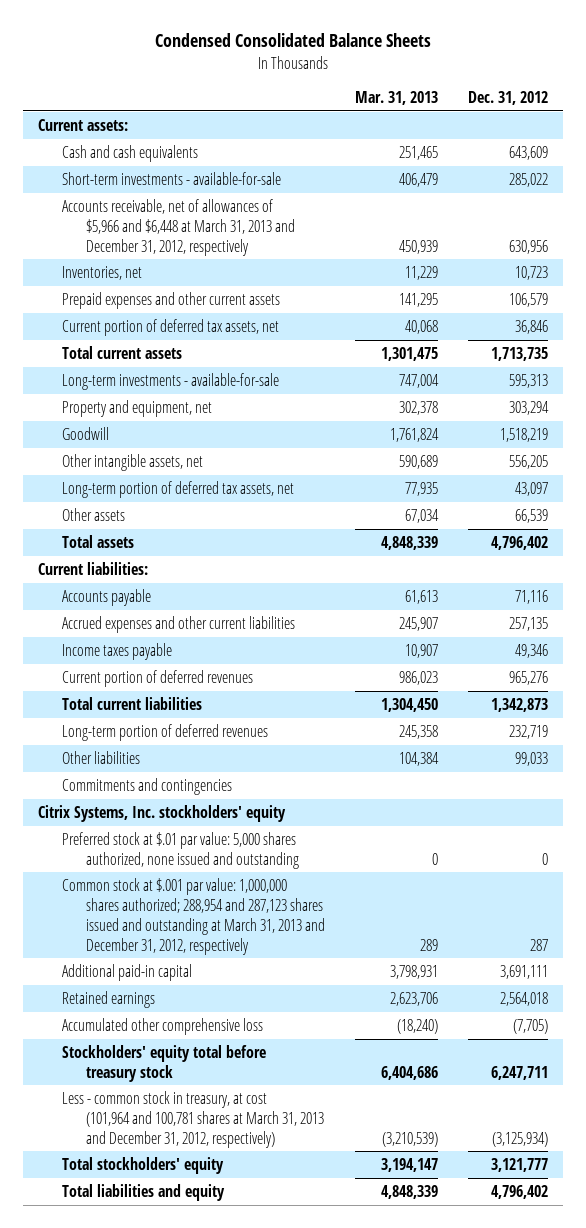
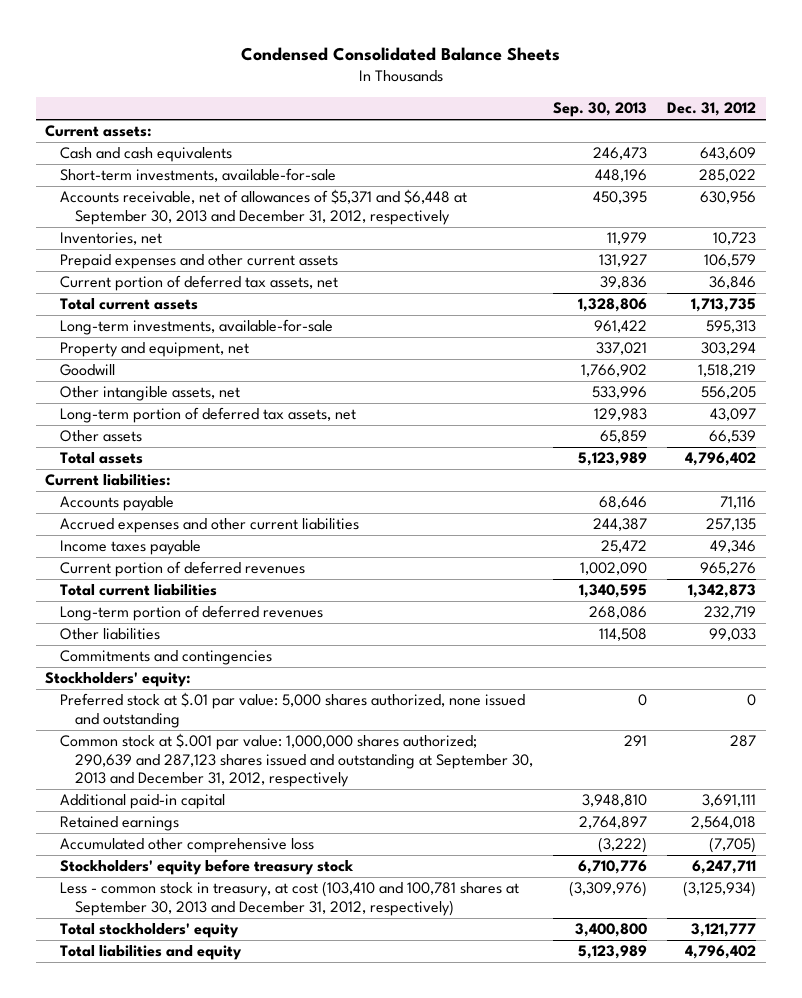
- | Mar. 31, 2013 | Dec. 31, 2012
+ | Sep. 30, 2013 | Dec. 31, 2012
- Short-term investments - available-for-sale | 406,479 | 285,022
- Accounts receivable, net of allowances of $5,966 and $6,448 at March 31, 2013 and December 31, 2012, respectively | 450,939 | 630,956
+ Short-term investments, available-for-sale | 448,196 | 285,022
+ Accounts receivable, net of allowances of $5,371 and $6,448 at September 30, 2013 and December 31, 2012, respectively | 450,395 | 630,956
- Long-term investments - available-for-sale | 747,004 | 595,313
+ Long-term investments, available-for-sale | 961,422 | 595,313
- Citrix Systems, Inc. stockholders' equity
+ Stockholders' equity:
- Common stock at $.001 par value: 1,000,000 shares authorized; 288,954 and 287,123 shares issued and outstanding at March 31, 2013 and December 31, 2012, respectively | 289 | 287
+ Common stock at $.001 par value: 1,000,000 shares authorized; 290,639 and 287,123 shares issued and outstanding at September 30, 2013 and December 31, 2012, respectively | 291 | 287
- Stockholders' equity total before treasury stock | 6,404,686 | 6,247,711
- Less - common stock in treasury, at cost (101,964 and 100,781 shares at March 31, 2013 and December 31, 2012, respectively) | (3,210,539) | (3,125,934)
+ Stockholders' equity before treasury stock | 6,710,776 | 6,247,711
+ Less - common stock in treasury, at cost (103,410 and 100,781 shares at September 30, 2013 and December 31, 2012, respectively) | (3,309,976) | (3,125,934)

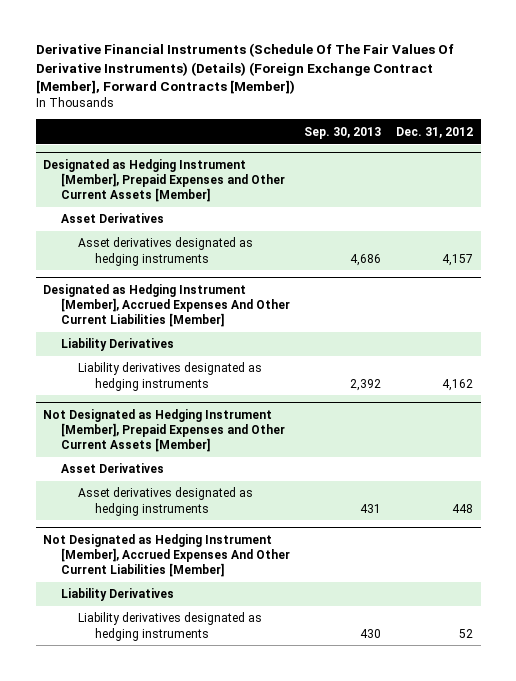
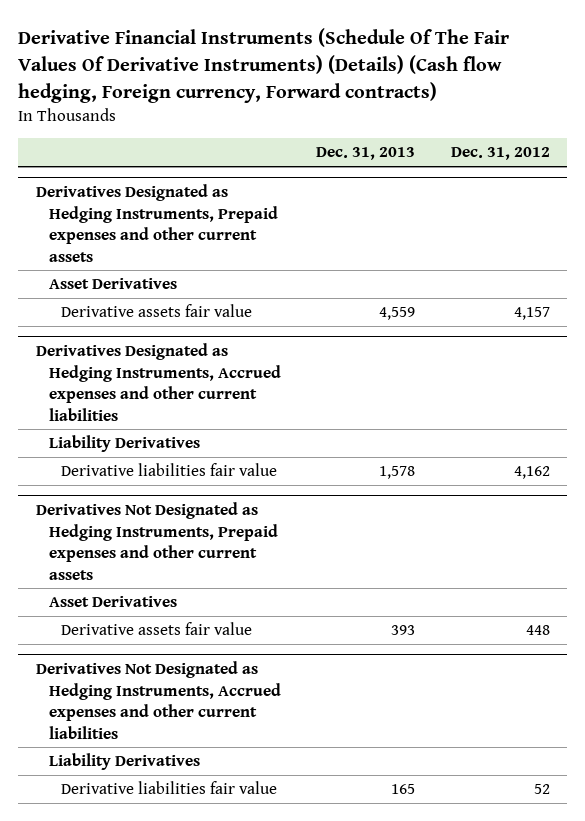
- Derivative Financial Instruments (Schedule Of The Fair Values Of Derivative Instruments) (Details) (Foreign Exchange Contract [Member], Forward Contracts [Member])
+ Derivative Financial Instruments (Schedule Of The Fair Values Of Derivative Instruments) (Details) (Cash flow hedging, Foreign currency, Forward contracts)
- | Sep. 30, 2013 | Dec. 31, 2012
+ | Dec. 31, 2013 | Dec. 31, 2012
- Designated as Hedging Instrument [Member], Prepaid Expenses and Other Current Assets [Member]
+ Derivatives Designated as Hedging Instruments, Prepaid expenses and other current assets
- Asset derivatives designated as hedging instruments | 4,686 | 4,157
- Designated as Hedging Instrument [Member], Accrued Expenses And Other Current Liabilities [Member]
+ Derivative assets fair value | 4,559 | 4,157
+ Derivatives Designated as Hedging Instruments, Accrued expenses and other current liabilities
- Liability derivatives designated as hedging instruments | 2,392 | 4,162
- Not Designated as Hedging Instrument [Member], Prepaid Expenses and Other Current Assets [Member]
+ Derivative liabilities fair value | 1,578 | 4,162
+ Derivatives Not Designated as Hedging Instruments, Prepaid expenses and other current assets
- Asset derivatives designated as hedging instruments | 431 | 448
- Not Designated as Hedging Instrument [Member], Accrued Expenses And Other Current Liabilities [Member]
+ Derivative assets fair value | 393 | 448
+ Derivatives Not Designated as Hedging Instruments, Accrued expenses and other current liabilities
- Liability derivatives designated as hedging instruments | 430 | 52
+ Derivative liabilities fair value | 165 | 52

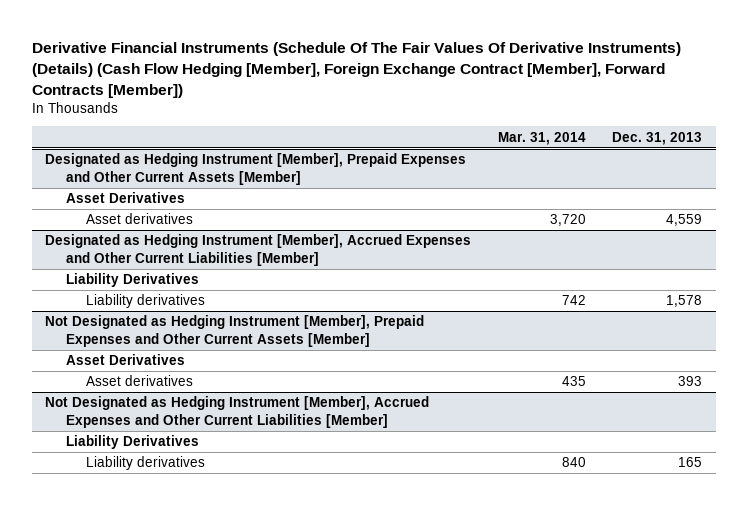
- Derivative Financial Instruments (Schedule Of The Fair Values Of Derivative Instruments) (Details) (Cash flow hedging, Foreign currency, Forward contracts)
+ Derivative Financial Instruments (Schedule Of The Fair Values Of Derivative Instruments) (Details) (Cash Flow Hedging [Member], Foreign Exchange Contract [Member], Forward Contracts [Member])
- | Dec. 31, 2013 | Dec. 31, 2012
+ | Mar. 31, 2014 | Dec. 31, 2013
- Derivatives Designated as Hedging Instruments, Prepaid expenses and other current assets
+ Designated as Hedging Instrument [Member], Prepaid Expenses and Other Current Assets [Member]
- Derivative assets fair value | 4,559 | 4,157
- Derivatives Designated as Hedging Instruments, Accrued expenses and other current liabilities
+ Asset derivatives | 3,720 | 4,559
+ Designated as Hedging Instrument [Member], Accrued Expenses and Other Current Liabilities [Member]
- Derivative liabilities fair value | 1,578 | 4,162
- Derivatives Not Designated as Hedging Instruments, Prepaid expenses and other current assets
+ Liability derivatives | 742 | 1,578
+ Not Designated as Hedging Instrument [Member], Prepaid Expenses and Other Current Assets [Member]
- Derivative assets fair value | 393 | 448
- Derivatives Not Designated as Hedging Instruments, Accrued expenses and other current liabilities
+ Asset derivatives | 435 | 393
+ Not Designated as Hedging Instrument [Member], Accrued Expenses and Other Current Liabilities [Member]
- Derivative liabilities fair value | 165 | 52
+ Liability derivatives | 840 | 165

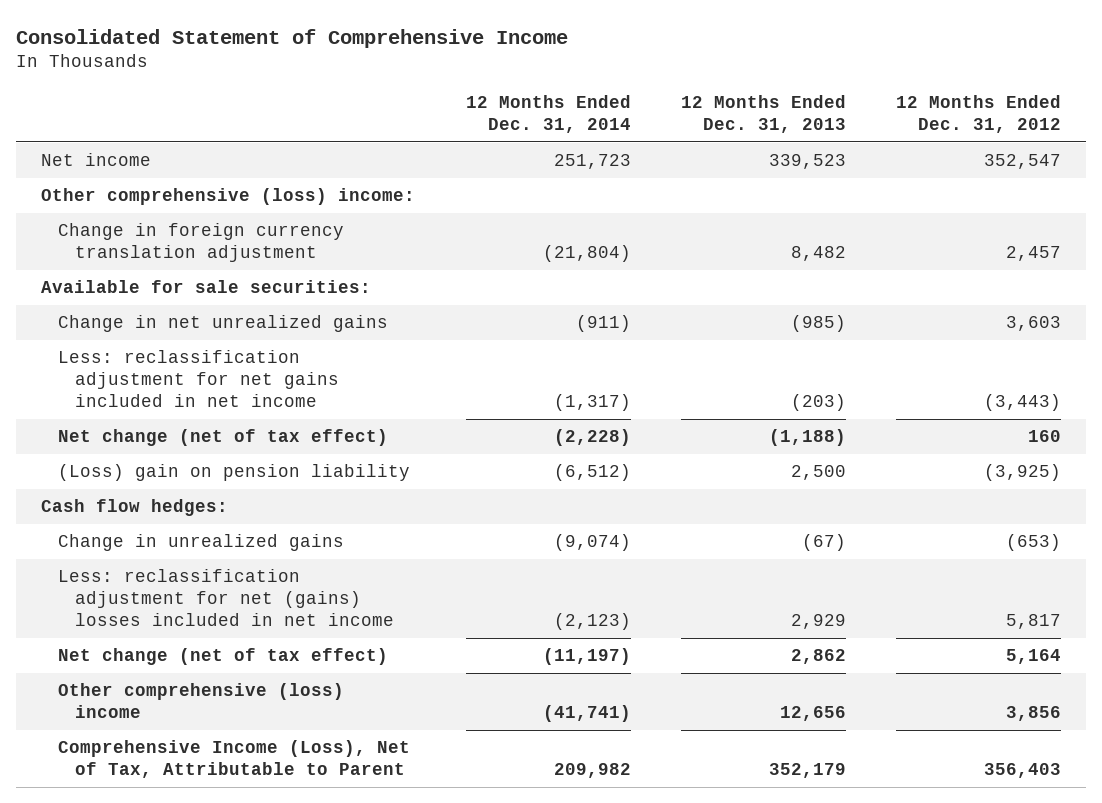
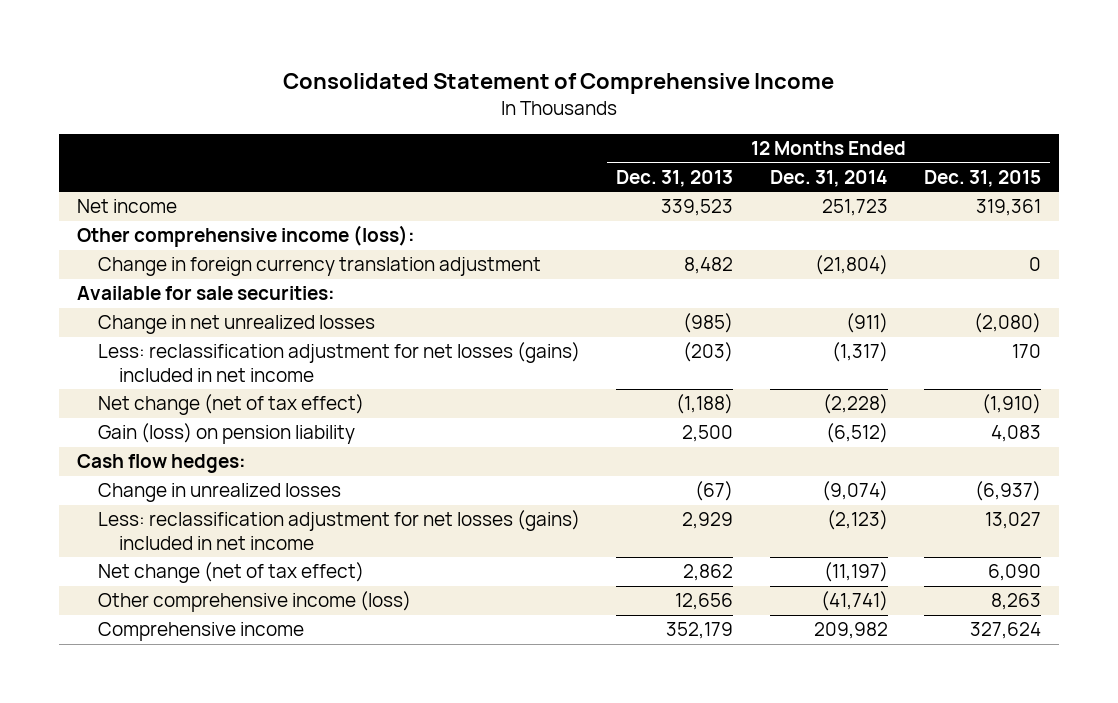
- | 12 Months Ended Dec. 31, 2014 | 12 Months Ended Dec. 31, 2013 | 12 Months Ended Dec. 31, 2012
+ | 12 Months Ended Dec. 31, 2013 | 12 Months Ended Dec. 31, 2014 | 12 Months Ended Dec. 31, 2015
- Other comprehensive (loss) income:
+ Other comprehensive income (loss):
- Change in net unrealized gains | (911) | (985) | 3,603
- Less: reclassification adjustment for net gains included in net income | (1,317) | (203) | (3,443)
+ Change in net unrealized losses | (985) | (911) | (2,080)
+ Less: reclassification adjustment for net losses (gains) included in net income | (203) | (1,317) | 170
- (Loss) gain on pension liability | (6,512) | 2,500 | (3,925)
+ Gain (loss) on pension liability | 2,500 | (6,512) | 4,083
- Change in unrealized gains | (9,074) | (67) | (653)
- Less: reclassification adjustment for net (gains) losses included in net income | (2,123) | 2,929 | 5,817
+ Change in unrealized losses | (67) | (9,074) | (6,937)
+ Less: reclassification adjustment for net losses (gains) included in net income | 2,929 | (2,123) | 13,027
- Other comprehensive (loss) income | (41,741) | 12,656 | 3,856
- Comprehensive Income (Loss), Net of Tax, Attributable to Parent | 209,982 | 352,179 | 356,403
+ Other comprehensive income (loss) | 12,656 | (41,741) | 8,263
+ Comprehensive income | 352,179 | 209,982 | 327,624

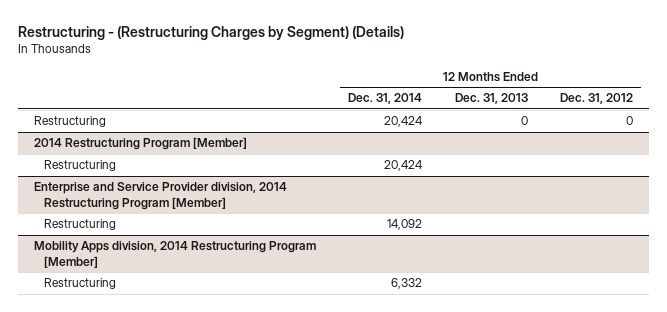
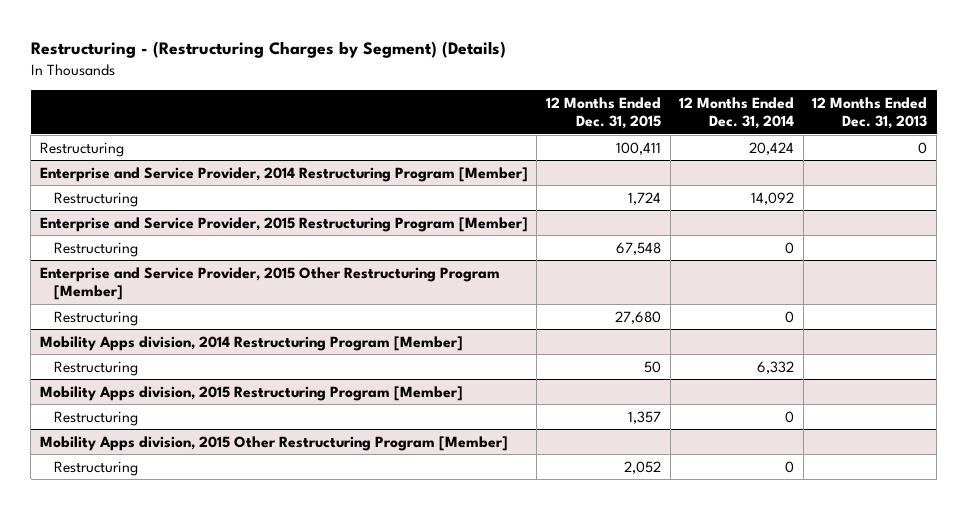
- | 12 Months Ended Dec. 31, 2014 | 12 Months Ended Dec. 31, 2013 | 12 Months Ended Dec. 31, 2012
+ | 12 Months Ended Dec. 31, 2015 | 12 Months Ended Dec. 31, 2014 | 12 Months Ended Dec. 31, 2013
- 2014 Restructuring Program [Member]
- Restructuring | 20,424 | |
- Enterprise and Service Provider division, 2014 Restructuring Program [Member]
+ Enterprise and Service Provider, 2014 Restructuring Program [Member]
+ Enterprise and Service Provider, 2015 Restructuring Program [Member]
+ Restructuring | 67,548 | 0 |
+ Enterprise and Service Provider, 2015 Other Restructuring Program [Member]
+ Restructuring | 27,680 | 0 |
+ Mobility Apps division, 2015 Restructuring Program [Member]
+ Restructuring | 1,357 | 0 |
+ Mobility Apps division, 2015 Other Restructuring Program [Member]
+ Restructuring | 2,052 | 0 |

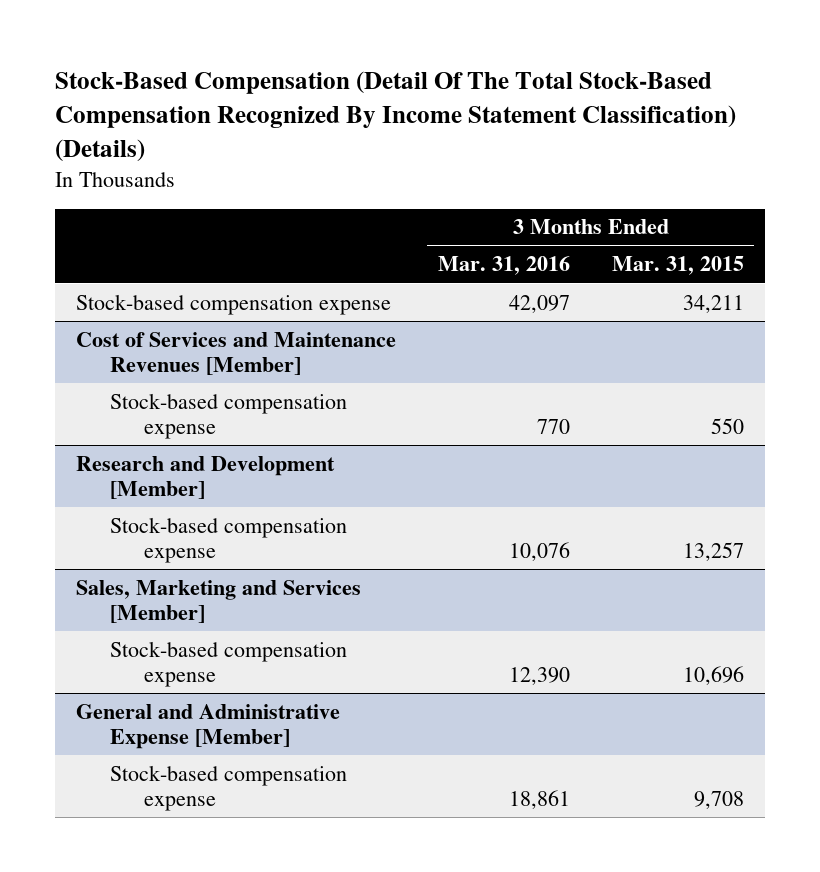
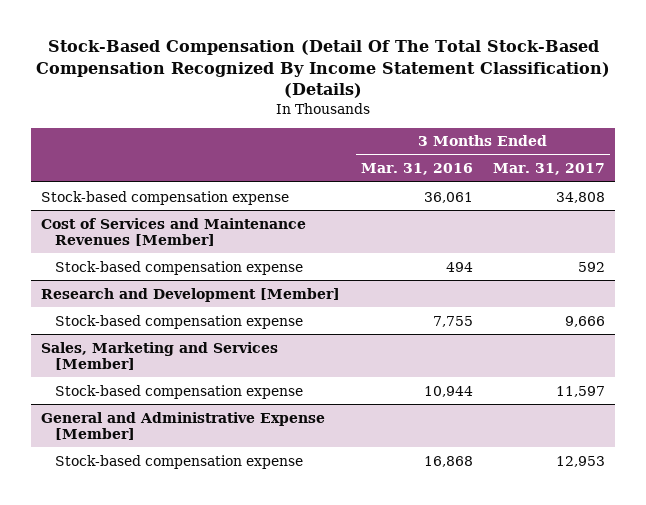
- | 3 Months Ended Mar. 31, 2016 | 3 Months Ended Mar. 31, 2015
+ | 3 Months Ended Mar. 31, 2016 | 3 Months Ended Mar. 31, 2017
- Stock-based compensation expense | 42,097 | 34,211
+ Stock-based compensation expense | 36,061 | 34,808
@ Cost of Services and Maintenance Revenues [Member]
- Stock-based compensation expense | 770 | 550
+ Stock-based compensation expense | 494 | 592
@ Research and Development [Member]
- Stock-based compensation expense | 10,076 | 13,257
+ Stock-based compensation expense | 7,755 | 9,666
@ Sales, Marketing and Services [Member]
- Stock-based compensation expense | 12,390 | 10,696
+ Stock-based compensation expense | 10,944 | 11,597
@ General and Administrative Expense [Member]
- Stock-based compensation expense | 18,861 | 9,708
+ Stock-based compensation expense | 16,868 | 12,953

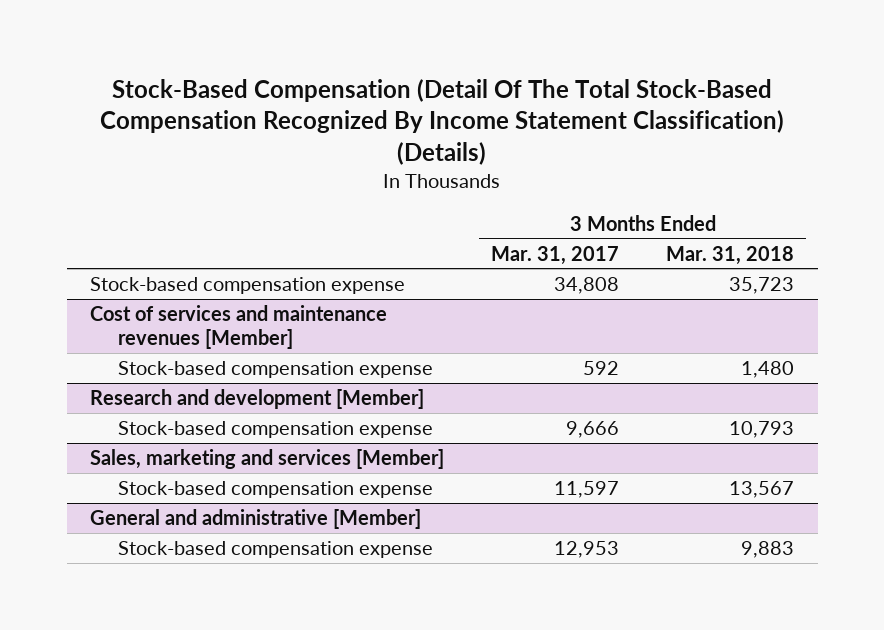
- | 3 Months Ended Mar. 31, 2016 | 3 Months Ended Mar. 31, 2017
+ | 3 Months Ended Mar. 31, 2017 | 3 Months Ended Mar. 31, 2018
- Cost of Services and Maintenance Revenues [Member]
+ Cost of services and maintenance revenues [Member]
- Research and Development [Member]
+ Research and development [Member]
- Sales, Marketing and Services [Member]
+ Sales, marketing and services [Member]
- General and Administrative Expense [Member]
+ General and administrative [Member]

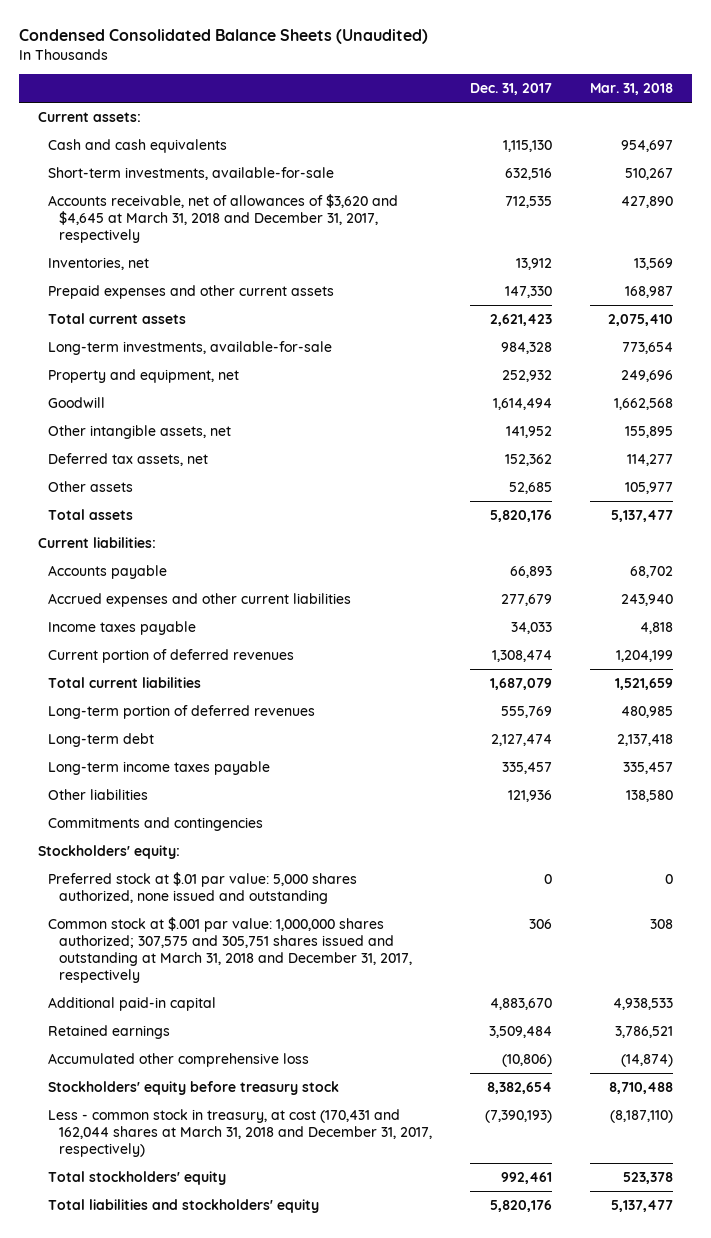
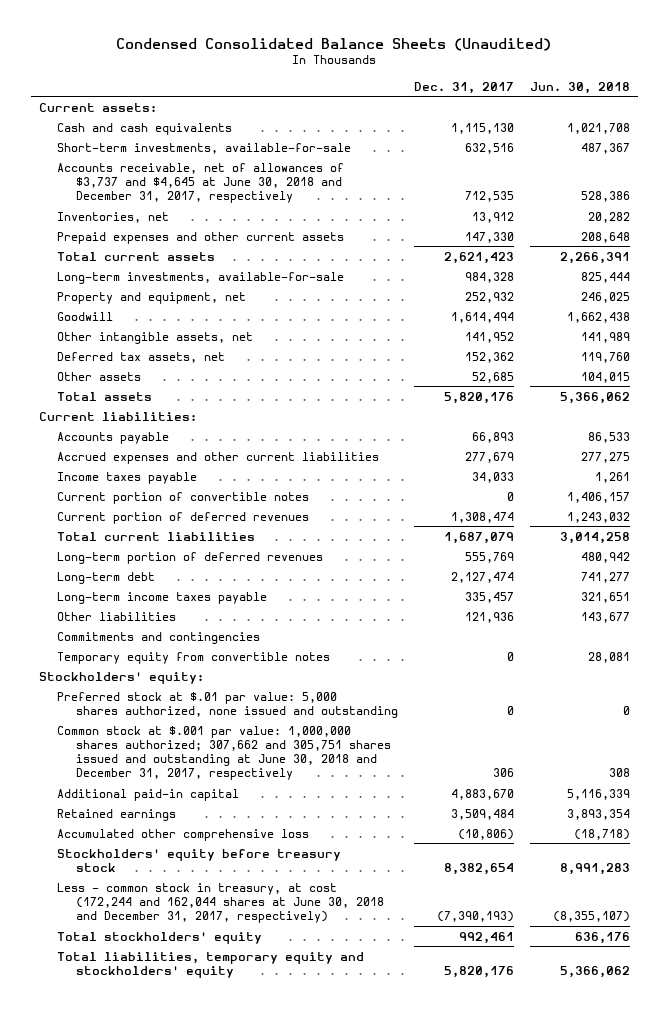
- | Dec. 31, 2017 | Mar. 31, 2018
+ | Dec. 31, 2017 | Jun. 30, 2018
- Accounts receivable, net of allowances of $3,620 and $4,645 at March 31, 2018 and December 31, 2017, respectively | 712,535 | 427,890
+ Accounts receivable, net of allowances of $3,737 and $4,645 at June 30, 2018 and December 31, 2017, respectively | 712,535 | 528,386
+ Current portion of convertible notes | 0 | 1,406,157
+ Temporary equity from convertible notes | 0 | 28,081
- Common stock at $.001 par value: 1,000,000 shares authorized; 307,575 and 305,751 shares issued and outstanding at March 31, 2018 and December 31, 2017, respectively | 306 | 308
+ Common stock at $.001 par value: 1,000,000 shares authorized; 307,662 and 305,751 shares issued and outstanding at June 30, 2018 and December 31, 2017, respectively | 306 | 308
- Less - common stock in treasury, at cost (170,431 and 162,044 shares at March 31, 2018 and December 31, 2017, respectively) | (7,390,193) | (8,187,110)
+ Less - common stock in treasury, at cost (172,244 and 162,044 shares at June 30, 2018 and December 31, 2017, respectively) | (7,390,193) | (8,355,107)
- Total liabilities and stockholders' equity | 5,820,176 | 5,137,477
+ Total liabilities, temporary equity and stockholders' equity | 5,820,176 | 5,366,062

